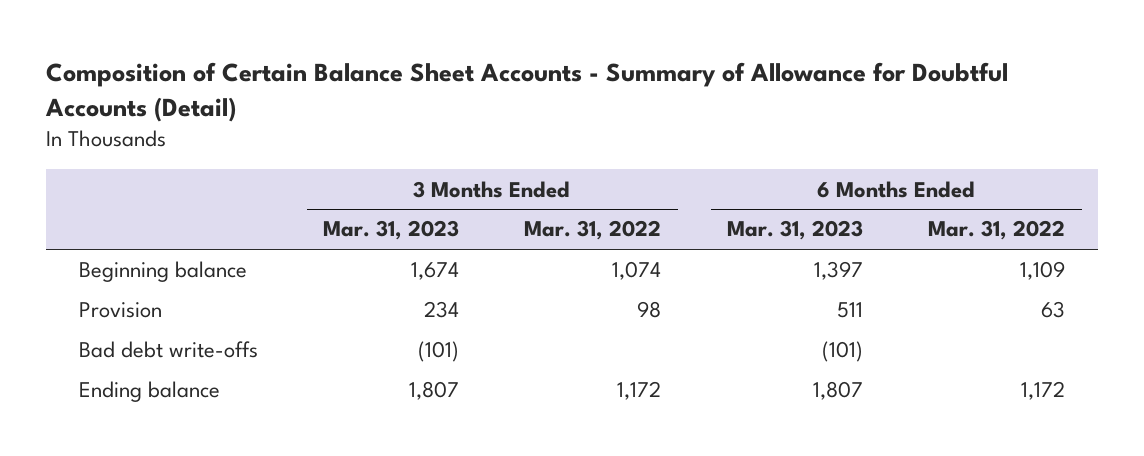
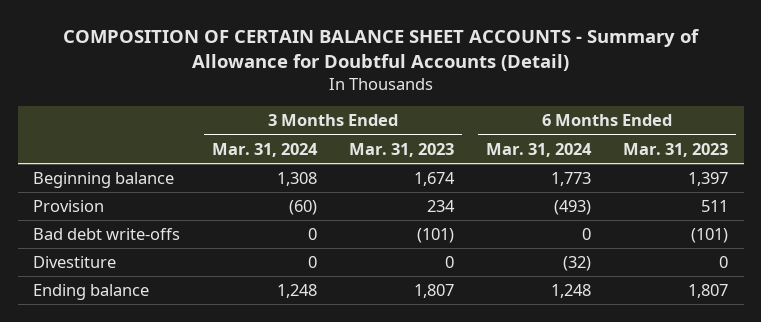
- Composition of Certain Balance Sheet Accounts - Summary of Allowance for Doubtful Accounts (Detail)
+ COMPOSITION OF CERTAIN BALANCE SHEET ACCOUNTS - Summary of Allowance for Doubtful Accounts (Detail)
- | 3 Months Ended Mar. 31, 2023 | 3 Months Ended Mar. 31, 2022 | 6 Months Ended Mar. 31, 2023 | 6 Months Ended Mar. 31, 2022
+ | 3 Months Ended Mar. 31, 2024 | 3 Months Ended Mar. 31, 2023 | 6 Months Ended Mar. 31, 2024 | 6 Months Ended Mar. 31, 2023
+ Divestiture | 0 | 0 | (32) | 0

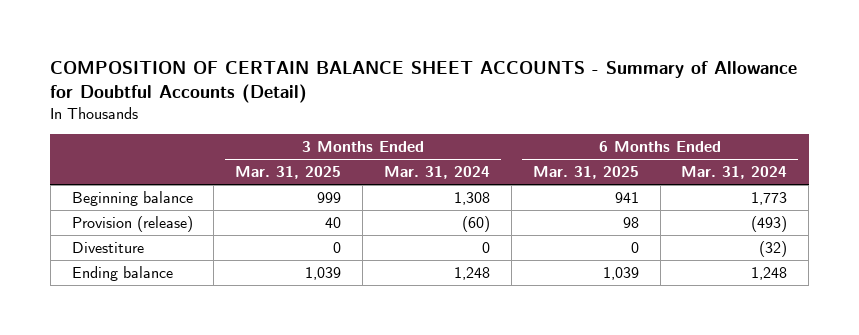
- | 3 Months Ended Mar. 31, 2024 | 3 Months Ended Mar. 31, 2023 | 6 Months Ended Mar. 31, 2024 | 6 Months Ended Mar. 31, 2023
+ | 3 Months Ended Mar. 31, 2025 | 3 Months Ended Mar. 31, 2024 | 6 Months Ended Mar. 31, 2025 | 6 Months Ended Mar. 31, 2024
- Provision | (60) | 234 | (493) | 511
- Bad debt write-offs | 0 | (101) | 0 | (101)
+ Provision (release) | 40 | (60) | 98 | (493)

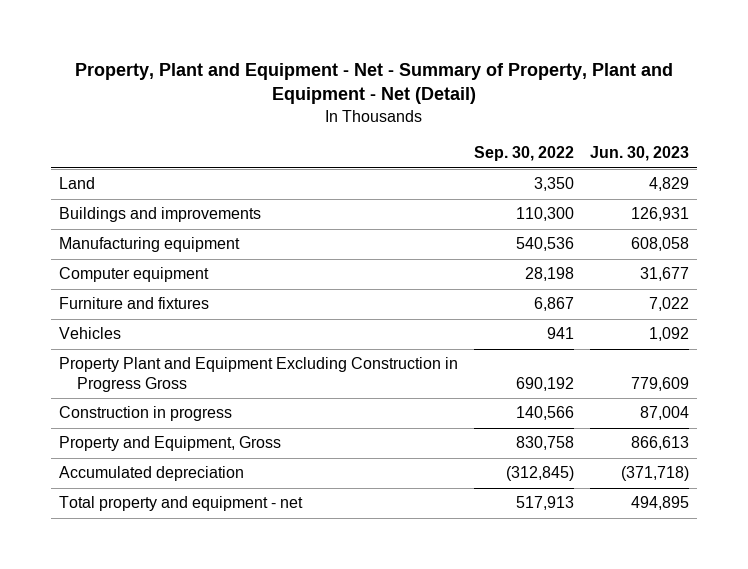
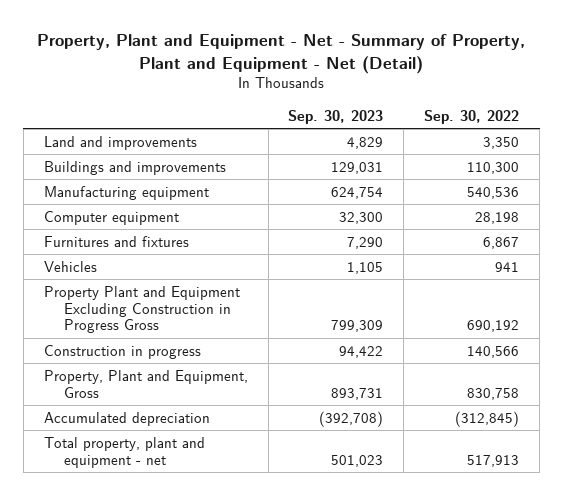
- | Sep. 30, 2022 | Jun. 30, 2023
+ | Sep. 30, 2023 | Sep. 30, 2022
- Land | 3,350 | 4,829
+ Land and improvements | 4,829 | 3,350
- Furniture and fixtures | 6,867 | 7,022
+ Furnitures and fixtures | 7,290 | 6,867
- Property and Equipment, Gross | 830,758 | 866,613
+ Property, Plant and Equipment, Gross | 893,731 | 830,758
- Total property and equipment - net | 517,913 | 494,895
+ Total property, plant and equipment - net | 501,023 | 517,913

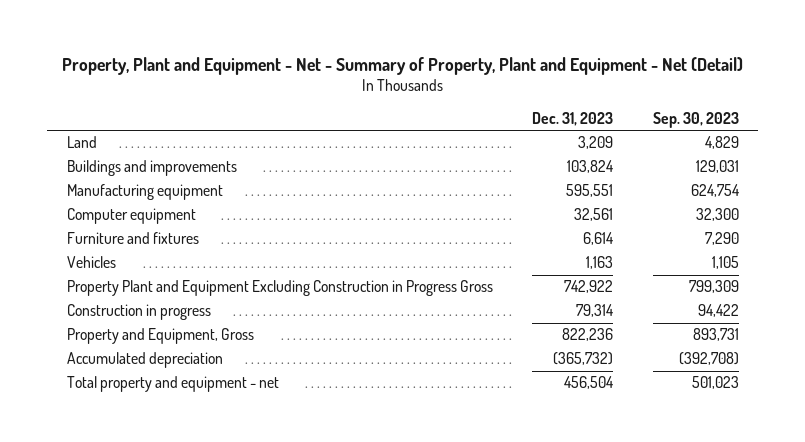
- | Sep. 30, 2023 | Sep. 30, 2022
+ | Dec. 31, 2023 | Sep. 30, 2023
- Land and improvements | 4,829 | 3,350
+ Land | 3,209 | 4,829
- Furnitures and fixtures | 7,290 | 6,867
+ Furniture and fixtures | 6,614 | 7,290
- Property, Plant and Equipment, Gross | 893,731 | 830,758
+ Property and Equipment, Gross | 822,236 | 893,731
- Total property, plant and equipment - net | 501,023 | 517,913
+ Total property and equipment - net | 456,504 | 501,023

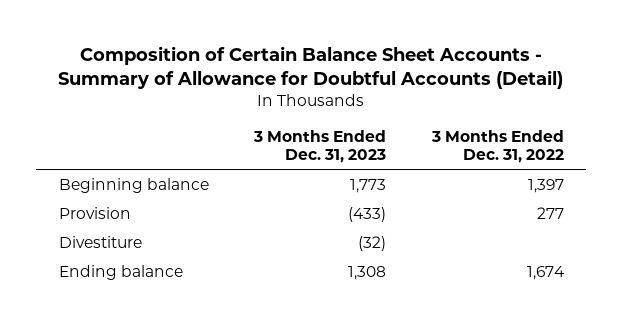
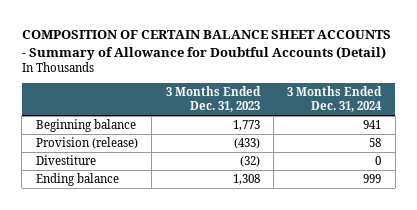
- Composition of Certain Balance Sheet Accounts - Summary of Allowance for Doubtful Accounts (Detail)
+ COMPOSITION OF CERTAIN BALANCE SHEET ACCOUNTS - Summary of Allowance for Doubtful Accounts (Detail)
- | 3 Months Ended Dec. 31, 2023 | 3 Months Ended Dec. 31, 2022
+ | 3 Months Ended Dec. 31, 2023 | 3 Months Ended Dec. 31, 2024
- Provision | (433) | 277
+ Provision (release) | (433) | 58

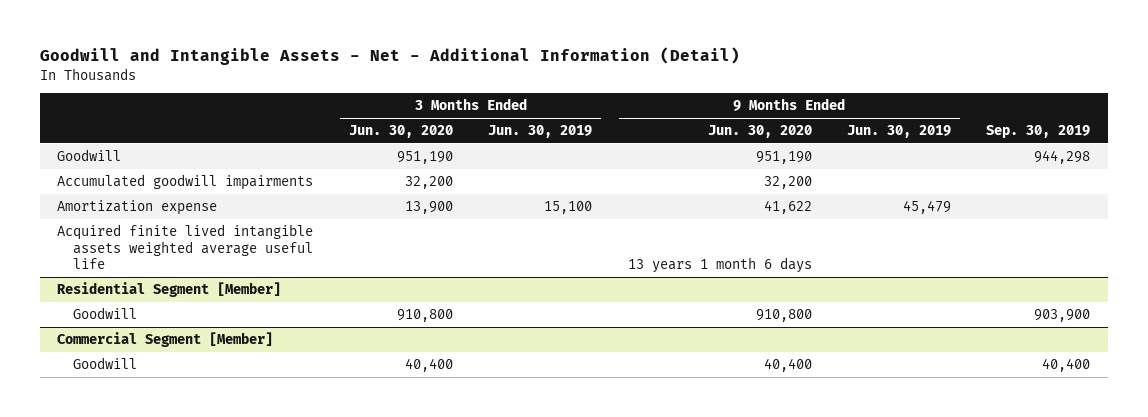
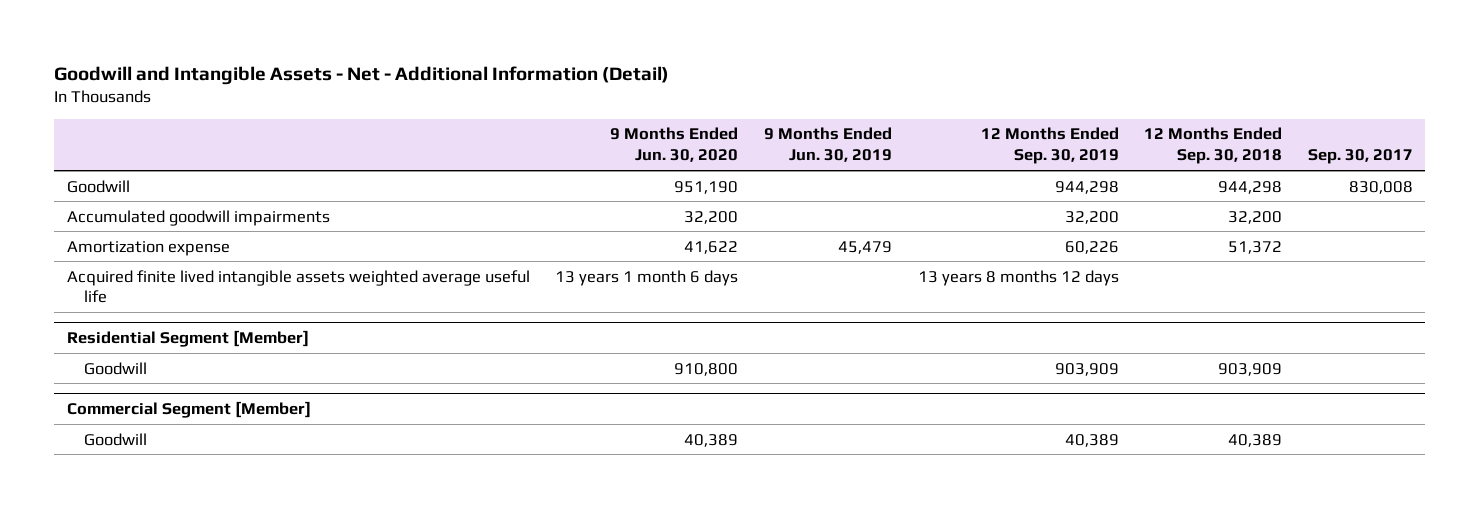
- | 3 Months Ended Jun. 30, 2020 | 3 Months Ended Jun. 30, 2019 | 9 Months Ended Jun. 30, 2020 | 9 Months Ended Jun. 30, 2019 | Sep. 30, 2019
+ | 9 Months Ended Jun. 30, 2020 | 9 Months Ended Jun. 30, 2019 | 12 Months Ended Sep. 30, 2019 | 12 Months Ended Sep. 30, 2018 | Sep. 30, 2017
@ Commercial Segment [Member]
- Goodwill | 40,400 | | 40,400 | | 40,400
+ Goodwill | 40,389 | | 40,389 | 40,389 |

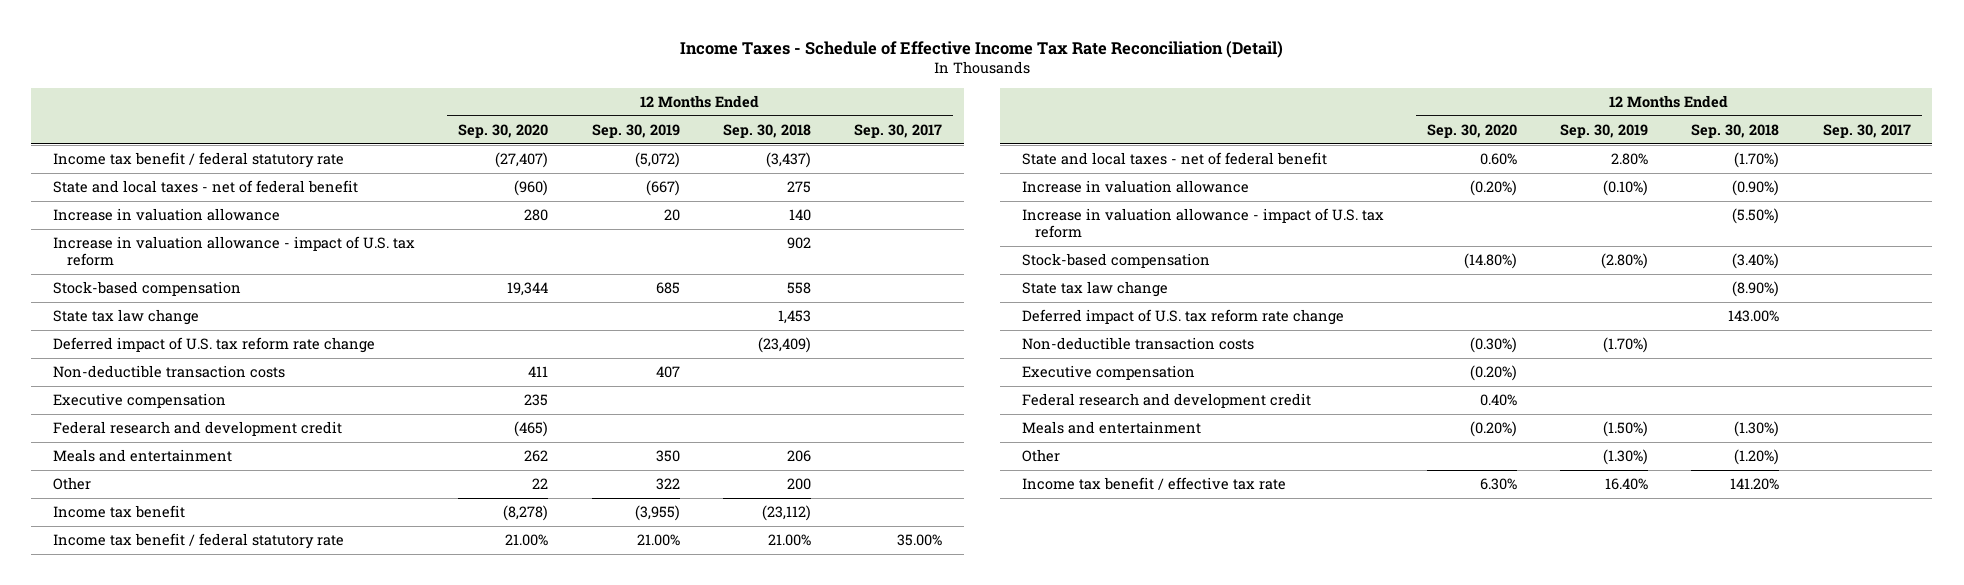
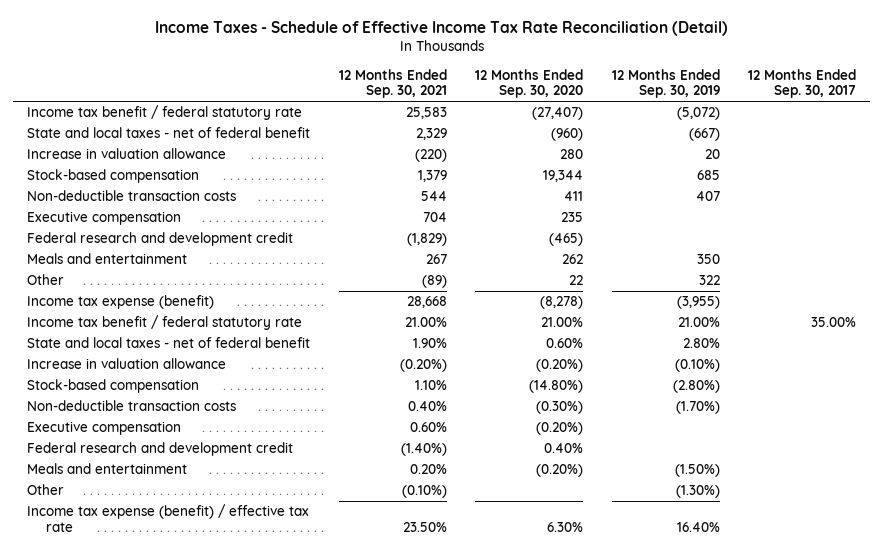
- | 12 Months Ended Sep. 30, 2020 | 12 Months Ended Sep. 30, 2019 | 12 Months Ended Sep. 30, 2018 | 12 Months Ended Sep. 30, 2017
+ | 12 Months Ended Sep. 30, 2021 | 12 Months Ended Sep. 30, 2020 | 12 Months Ended Sep. 30, 2019 | 12 Months Ended Sep. 30, 2017
- Increase in valuation allowance - impact of U.S. tax reform | | | 902 |
- State tax law change | | | 1,453 |
- Deferred impact of U.S. tax reform rate change | | | (23,409) |
- Income tax benefit | (8,278) | (3,955) | (23,112) |
+ Income tax expense (benefit) | 28,668 | (8,278) | (3,955) |
- Increase in valuation allowance - impact of U.S. tax reform | | | (5.50%) |
- State tax law change | | | (8.90%) |
- Deferred impact of U.S. tax reform rate change | | | 143.00% |
- Income tax benefit / effective tax rate | 6.30% | 16.40% | 141.20% |
+ Income tax expense (benefit) / effective tax rate | 23.50% | 6.30% | 16.40% |

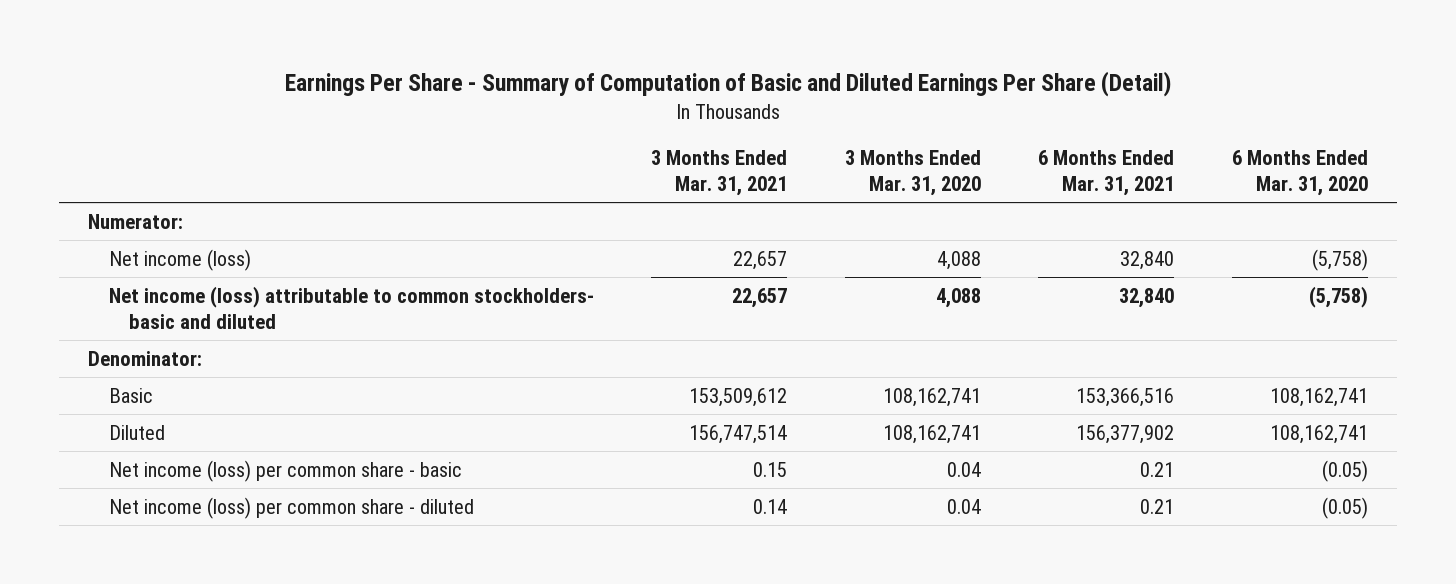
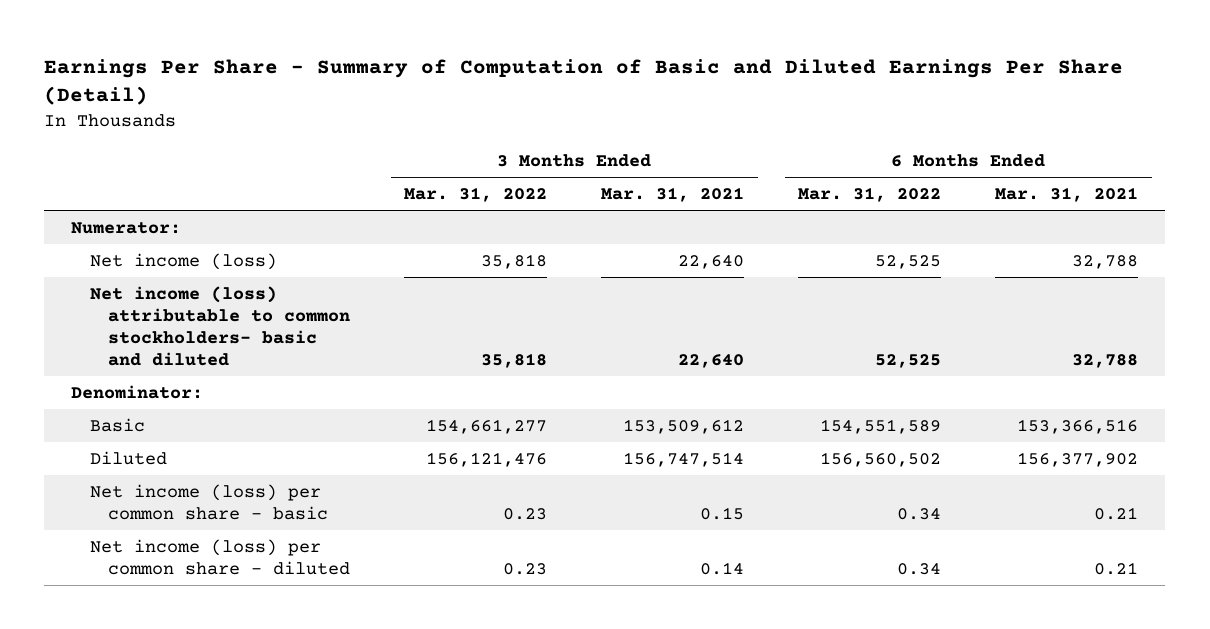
- | 3 Months Ended Mar. 31, 2021 | 3 Months Ended Mar. 31, 2020 | 6 Months Ended Mar. 31, 2021 | 6 Months Ended Mar. 31, 2020
+ | 3 Months Ended Mar. 31, 2022 | 3 Months Ended Mar. 31, 2021 | 6 Months Ended Mar. 31, 2022 | 6 Months Ended Mar. 31, 2021
- Net income (loss) | 22,657 | 4,088 | 32,840 | (5,758)
- Net income (loss) attributable to common stockholders- basic and diluted | 22,657 | 4,088 | 32,840 | (5,758)
+ Net income (loss) | 35,818 | 22,640 | 52,525 | 32,788
+ Net income (loss) attributable to common stockholders- basic and diluted | 35,818 | 22,640 | 52,525 | 32,788

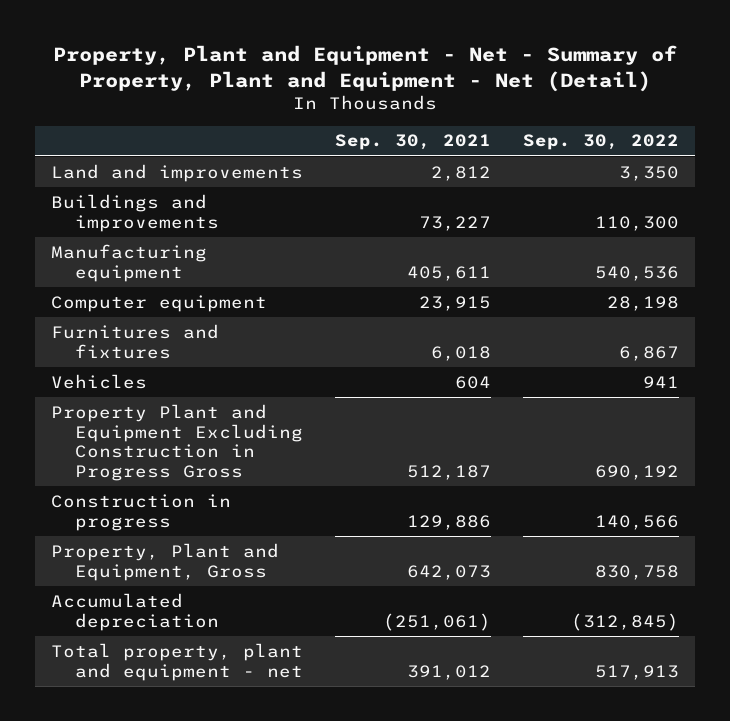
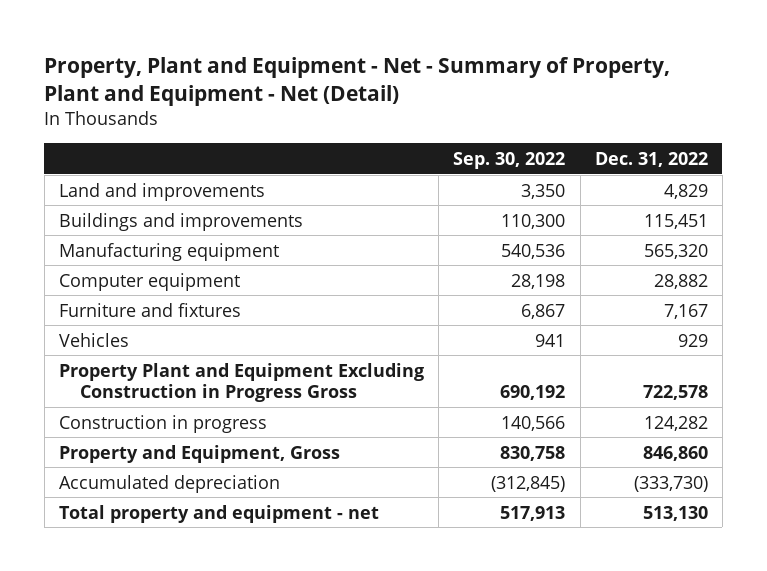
- | Sep. 30, 2021 | Sep. 30, 2022
+ | Sep. 30, 2022 | Dec. 31, 2022
- Furnitures and fixtures | 6,018 | 6,867
+ Furniture and fixtures | 6,867 | 7,167
- Property, Plant and Equipment, Gross | 642,073 | 830,758
+ Property and Equipment, Gross | 830,758 | 846,860
- Total property, plant and equipment - net | 391,012 | 517,913
+ Total property and equipment - net | 517,913 | 513,130

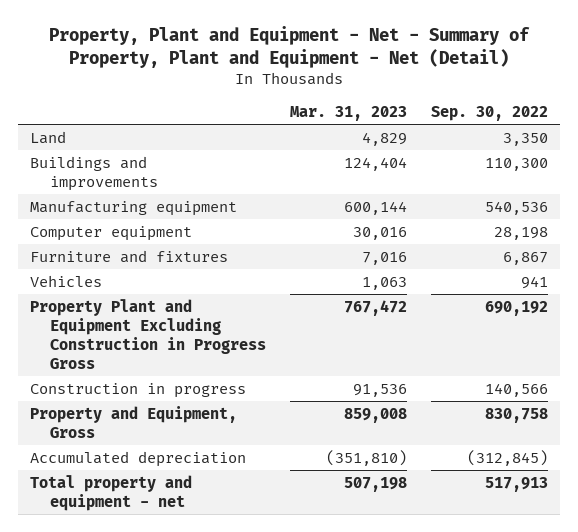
- | Sep. 30, 2022 | Dec. 31, 2022
+ | Mar. 31, 2023 | Sep. 30, 2022
- Land and improvements | 3,350 | 4,829
+ Land | 4,829 | 3,350

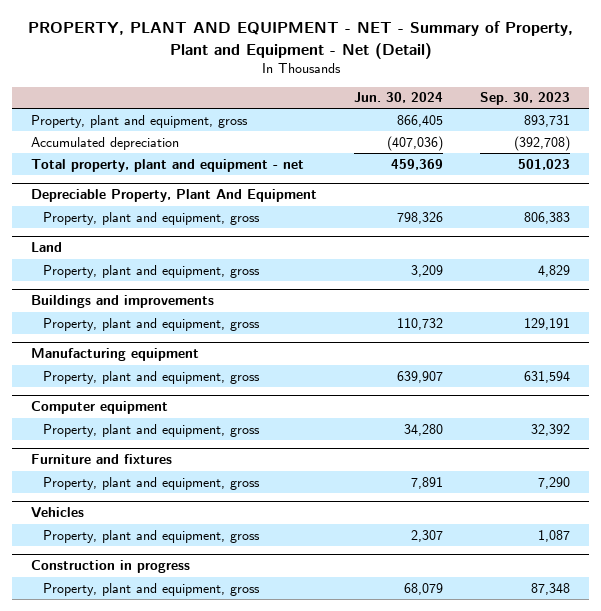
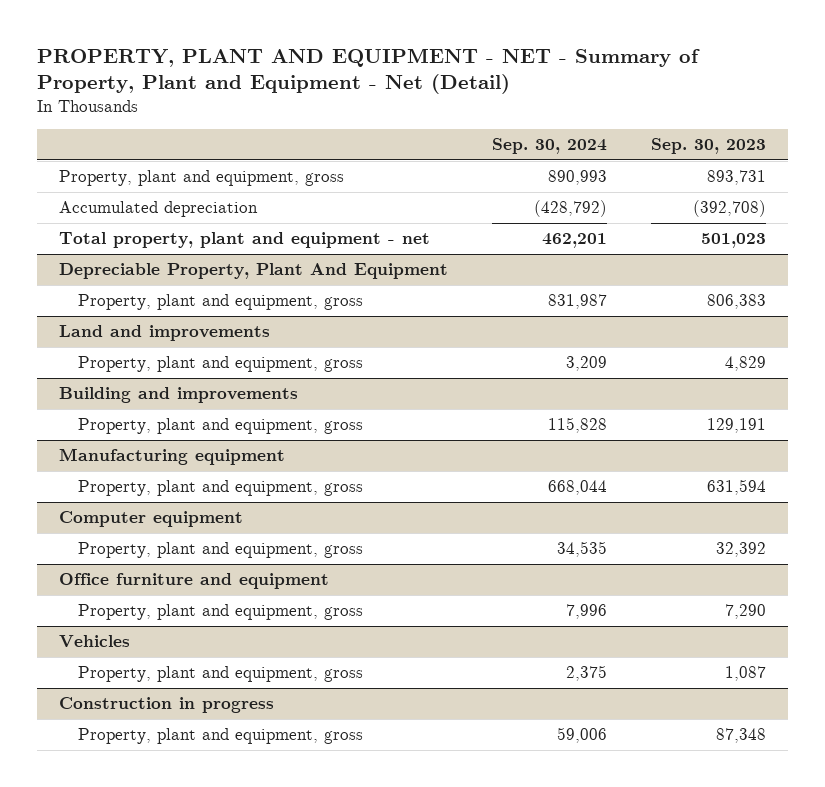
- | Jun. 30, 2024 | Sep. 30, 2023
+ | Sep. 30, 2024 | Sep. 30, 2023
- Land
+ Land and improvements
- Buildings and improvements
+ Building and improvements
- Furniture and fixtures
+ Office furniture and equipment

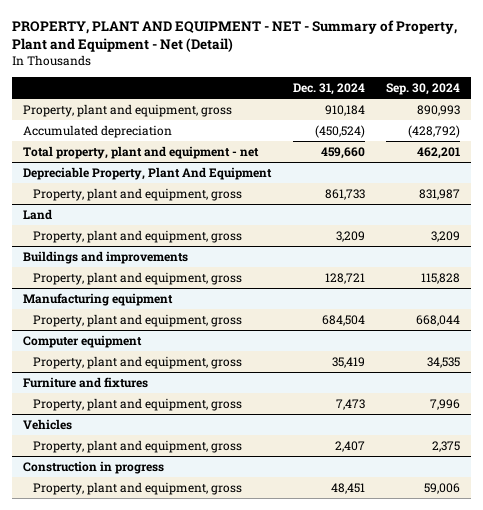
- | Sep. 30, 2024 | Sep. 30, 2023
+ | Dec. 31, 2024 | Sep. 30, 2024
- Land and improvements
+ Land
- Building and improvements
+ Buildings and improvements
- Office furniture and equipment
+ Furniture and fixtures

